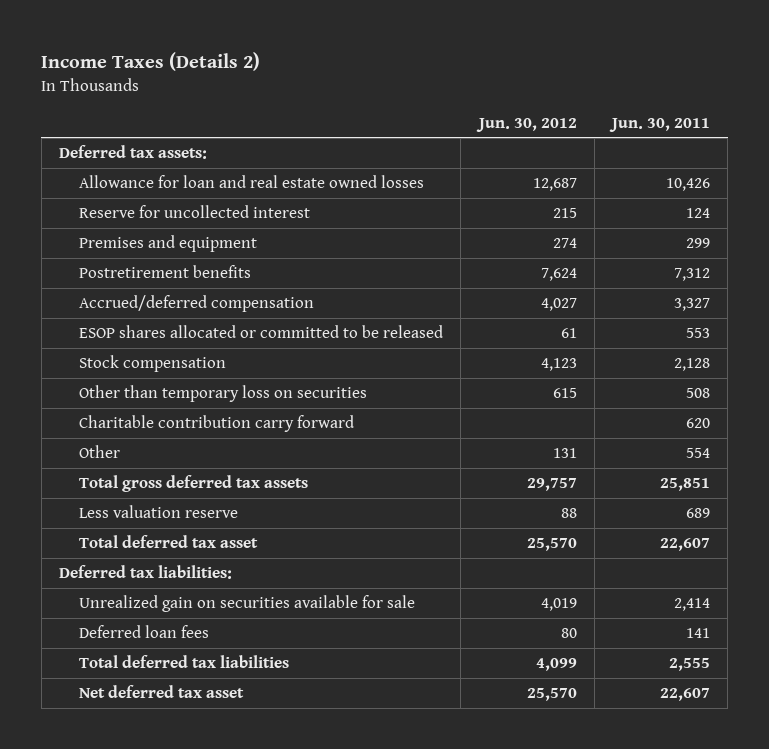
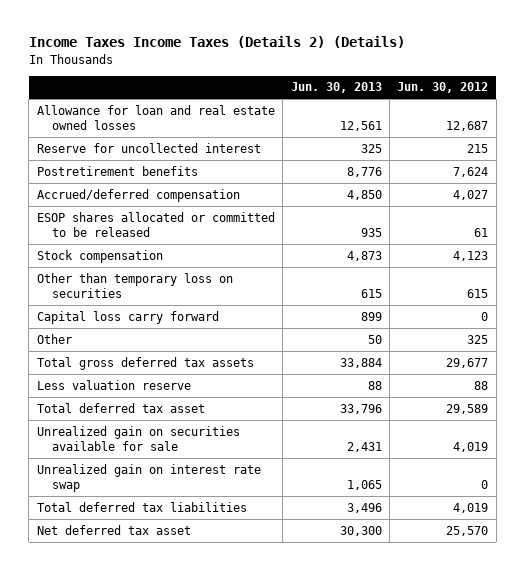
- Income Taxes (Details 2)
+ Income Taxes Income Taxes (Details 2) (Details)
- | Jun. 30, 2012 | Jun. 30, 2011
+ | Jun. 30, 2013 | Jun. 30, 2012
- Deferred tax assets:
- Premises and equipment | 274 | 299
- Charitable contribution carry forward | | 620
- Other | 131 | 554
- Total gross deferred tax assets | 29,757 | 25,851
+ Capital loss carry forward | 899 | 0
+ Other | 50 | 325
+ Total gross deferred tax assets | 33,884 | 29,677
- Total deferred tax asset | 25,570 | 22,607
- Deferred tax liabilities:
+ Total deferred tax asset | 33,796 | 29,589
- Deferred loan fees | 80 | 141
- Total deferred tax liabilities | 4,099 | 2,555
+ Unrealized gain on interest rate swap | 1,065 | 0
+ Total deferred tax liabilities | 3,496 | 4,019

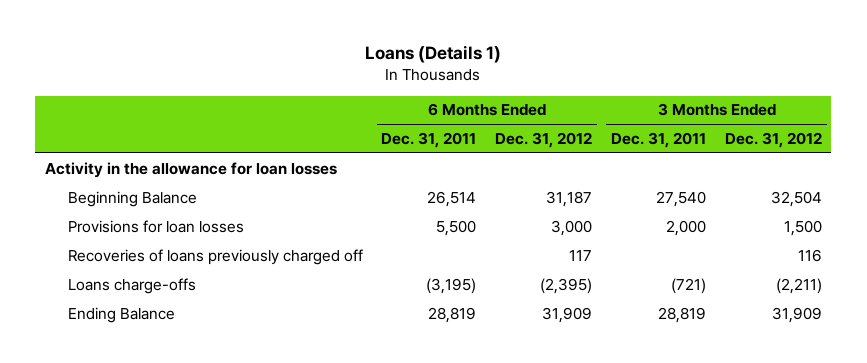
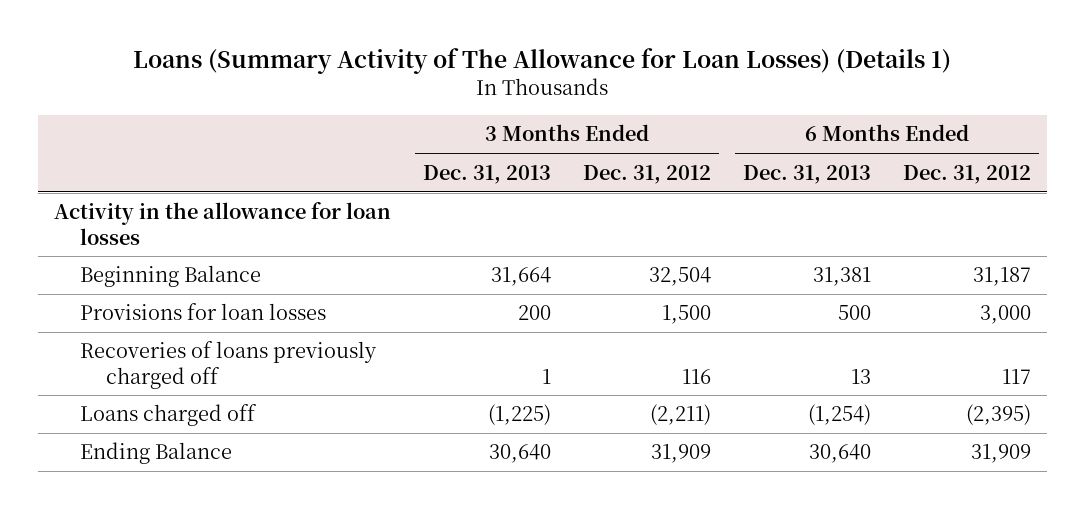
- Loans (Details 1)
+ Loans (Summary Activity of The Allowance for Loan Losses) (Details 1)
- | 6 Months Ended Dec. 31, 2011 | 6 Months Ended Dec. 31, 2012 | 3 Months Ended Dec. 31, 2011 | 3 Months Ended Dec. 31, 2012
+ | 3 Months Ended Dec. 31, 2013 | 3 Months Ended Dec. 31, 2012 | 6 Months Ended Dec. 31, 2013 | 6 Months Ended Dec. 31, 2012
- Loans charge-offs | (3,195) | (2,395) | (721) | (2,211)
+ Loans charged off | (1,225) | (2,211) | (1,254) | (2,395)

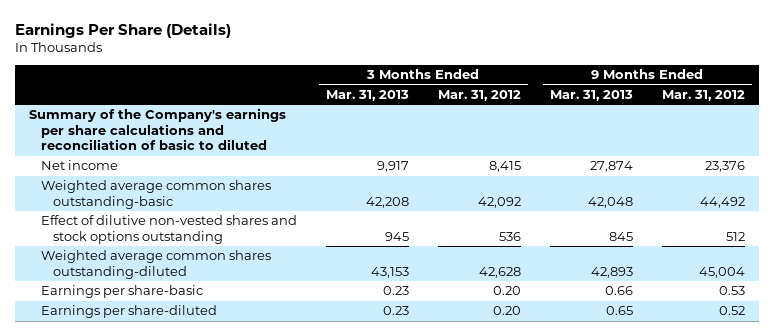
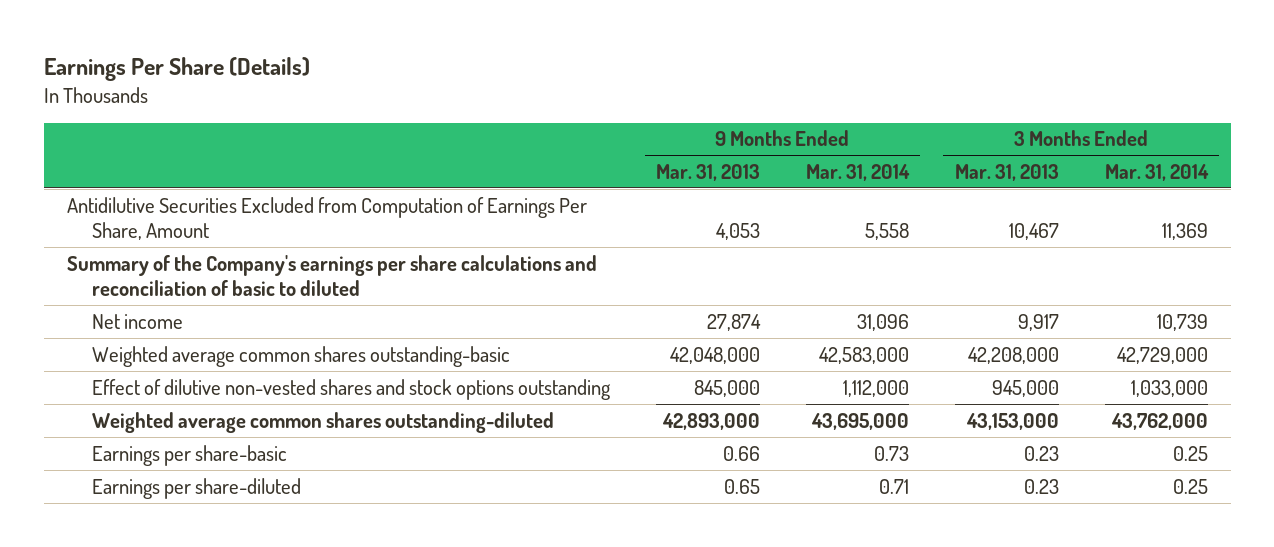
- | 3 Months Ended Mar. 31, 2013 | 3 Months Ended Mar. 31, 2012 | 9 Months Ended Mar. 31, 2013 | 9 Months Ended Mar. 31, 2012
+ | 9 Months Ended Mar. 31, 2013 | 9 Months Ended Mar. 31, 2014 | 3 Months Ended Mar. 31, 2013 | 3 Months Ended Mar. 31, 2014
+ Antidilutive Securities Excluded from Computation of Earnings Per Share, Amount | 4,053 | 5,558 | 10,467 | 11,369
- Weighted average common shares outstanding-basic | 42,208 | 42,092 | 42,048 | 44,492
- Effect of dilutive non-vested shares and stock options outstanding | 945 | 536 | 845 | 512
- Weighted average common shares outstanding-diluted | 43,153 | 42,628 | 42,893 | 45,004
+ Weighted average common shares outstanding-basic | 42,048,000 | 42,583,000 | 42,208,000 | 42,729,000
+ Effect of dilutive non-vested shares and stock options outstanding | 845,000 | 1,112,000 | 945,000 | 1,033,000
+ Weighted average common shares outstanding-diluted | 42,893,000 | 43,695,000 | 43,153,000 | 43,762,000

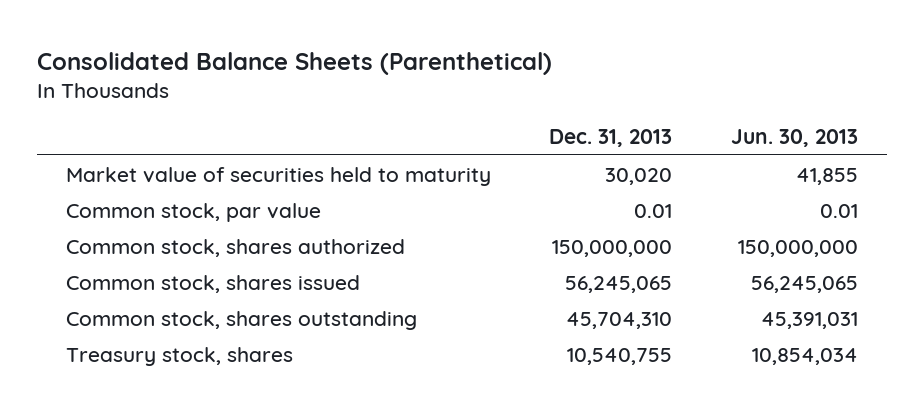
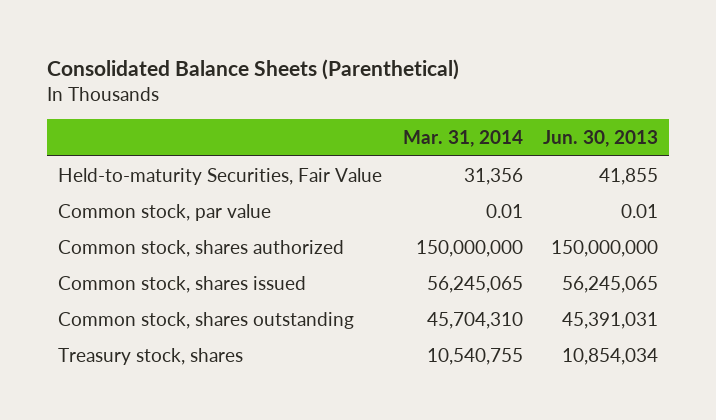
- | Dec. 31, 2013 | Jun. 30, 2013
+ | Mar. 31, 2014 | Jun. 30, 2013
- Market value of securities held to maturity | 30,020 | 41,855
+ Held-to-maturity Securities, Fair Value | 31,356 | 41,855

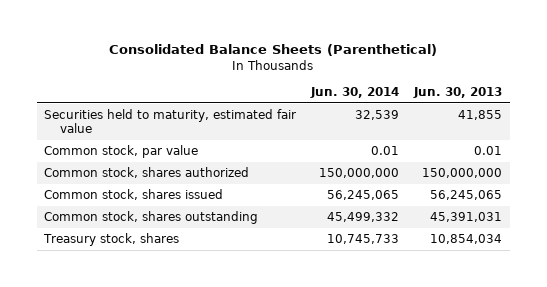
- | Mar. 31, 2014 | Jun. 30, 2013
+ | Jun. 30, 2014 | Jun. 30, 2013
- Held-to-maturity Securities, Fair Value | 31,356 | 41,855
+ Securities held to maturity, estimated fair value | 32,539 | 41,855

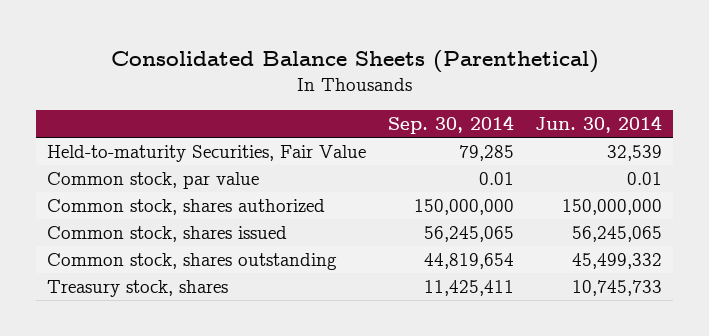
- | Jun. 30, 2014 | Jun. 30, 2013
+ | Sep. 30, 2014 | Jun. 30, 2014
- Securities held to maturity, estimated fair value | 32,539 | 41,855
+ Held-to-maturity Securities, Fair Value | 79,285 | 32,539

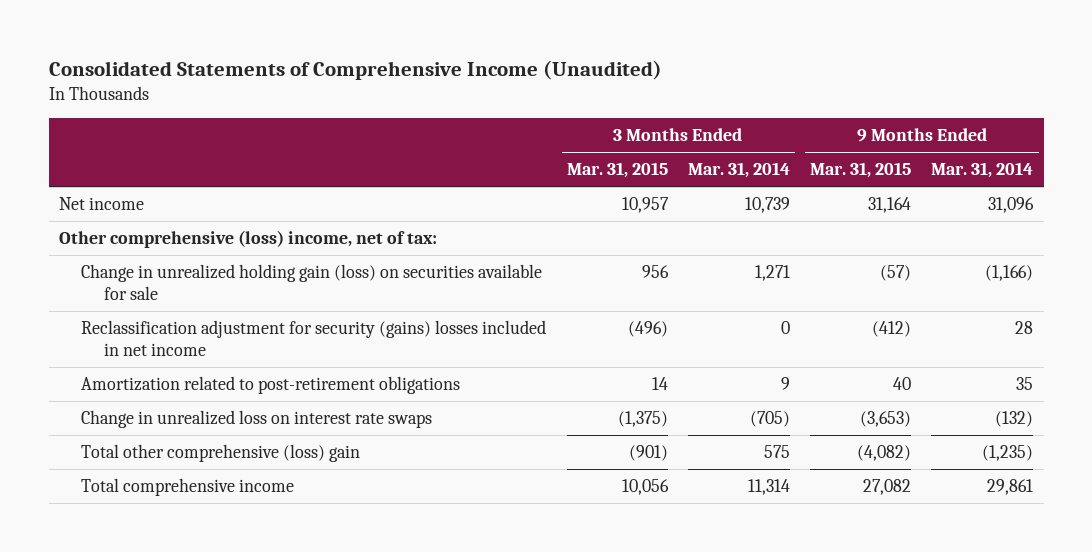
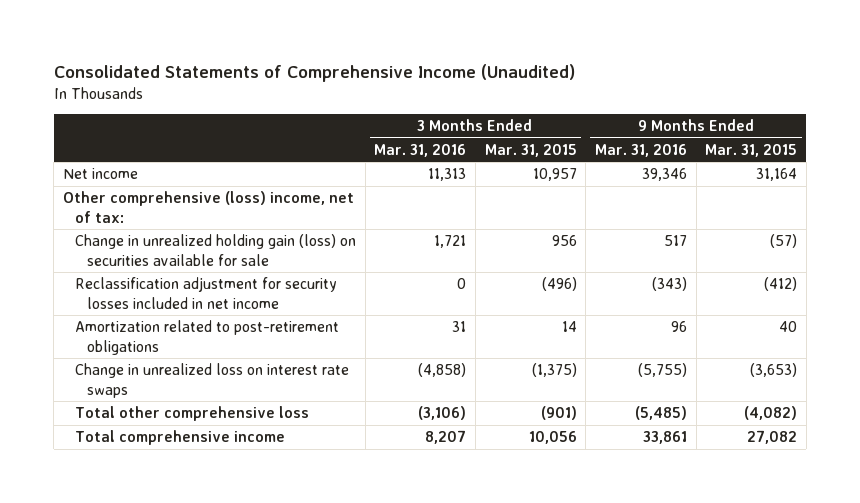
- | 3 Months Ended Mar. 31, 2015 | 3 Months Ended Mar. 31, 2014 | 9 Months Ended Mar. 31, 2015 | 9 Months Ended Mar. 31, 2014
+ | 3 Months Ended Mar. 31, 2016 | 3 Months Ended Mar. 31, 2015 | 9 Months Ended Mar. 31, 2016 | 9 Months Ended Mar. 31, 2015
- Reclassification adjustment for security (gains) losses included in net income | (496) | 0 | (412) | 28
+ Reclassification adjustment for security losses included in net income | 0 | (496) | (343) | (412)
- Total other comprehensive (loss) gain | (901) | 575 | (4,082) | (1,235)
+ Total other comprehensive loss | (3,106) | (901) | (5,485) | (4,082)

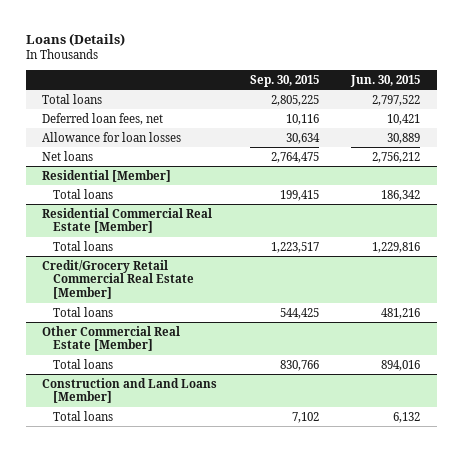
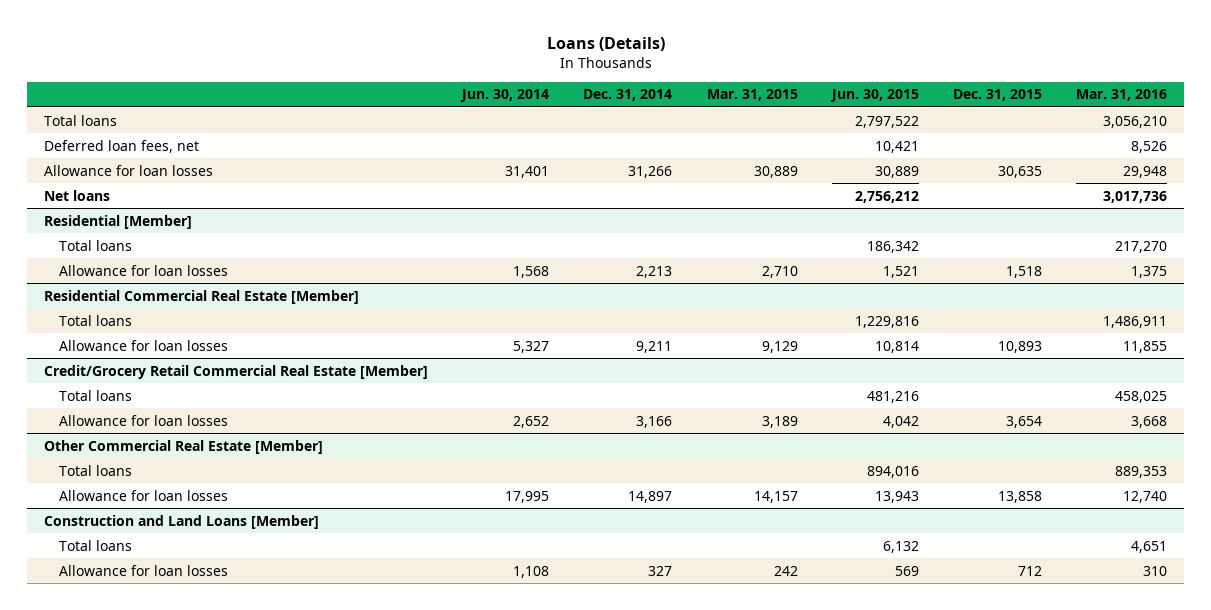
- | Sep. 30, 2015 | Jun. 30, 2015
+ | Jun. 30, 2014 | Dec. 31, 2014 | Mar. 31, 2015 | Jun. 30, 2015 | Dec. 31, 2015 | Mar. 31, 2016
@ Residential [Member]
+ Allowance for loan losses | 1,568 | 2,213 | 2,710 | 1,521 | 1,518 | 1,375
@ Residential Commercial Real Estate [Member]
+ Allowance for loan losses | 5,327 | 9,211 | 9,129 | 10,814 | 10,893 | 11,855
@ Credit/Grocery Retail Commercial Real Estate [Member]
+ Allowance for loan losses | 2,652 | 3,166 | 3,189 | 4,042 | 3,654 | 3,668
@ Other Commercial Real Estate [Member]
+ Allowance for loan losses | 17,995 | 14,897 | 14,157 | 13,943 | 13,858 | 12,740
@ Construction and Land Loans [Member]
+ Allowance for loan losses | 1,108 | 327 | 242 | 569 | 712 | 310

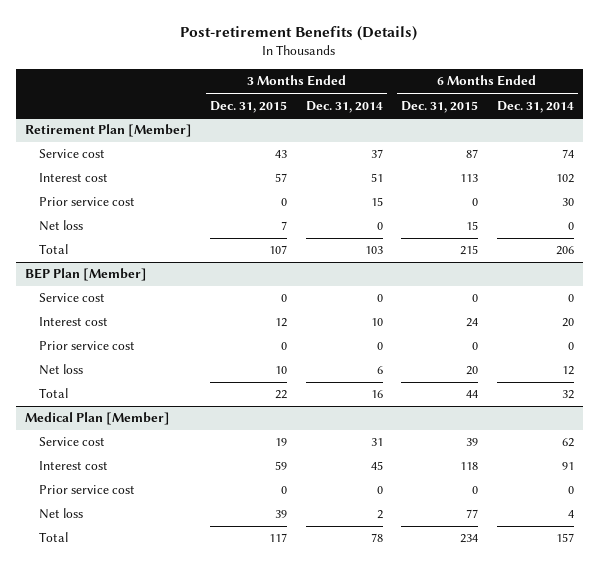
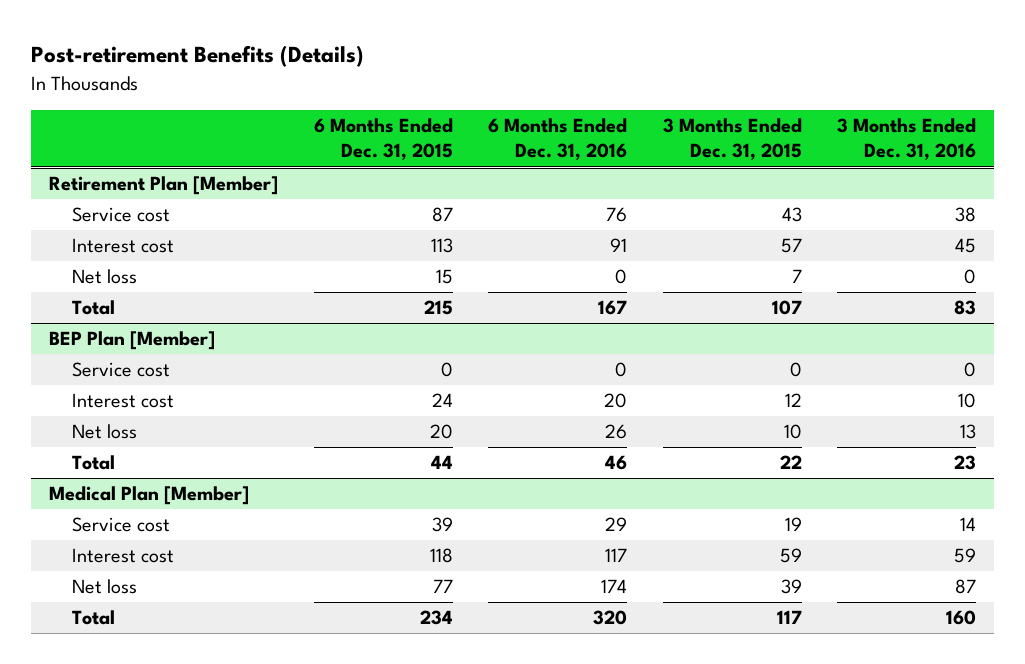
- | 3 Months Ended Dec. 31, 2015 | 3 Months Ended Dec. 31, 2014 | 6 Months Ended Dec. 31, 2015 | 6 Months Ended Dec. 31, 2014
+ | 6 Months Ended Dec. 31, 2015 | 6 Months Ended Dec. 31, 2016 | 3 Months Ended Dec. 31, 2015 | 3 Months Ended Dec. 31, 2016
@ Retirement Plan [Member]
- Prior service cost | 0 | 15 | 0 | 30
@ BEP Plan [Member]
- Prior service cost | 0 | 0 | 0 | 0
@ Medical Plan [Member]
- Prior service cost | 0 | 0 | 0 | 0

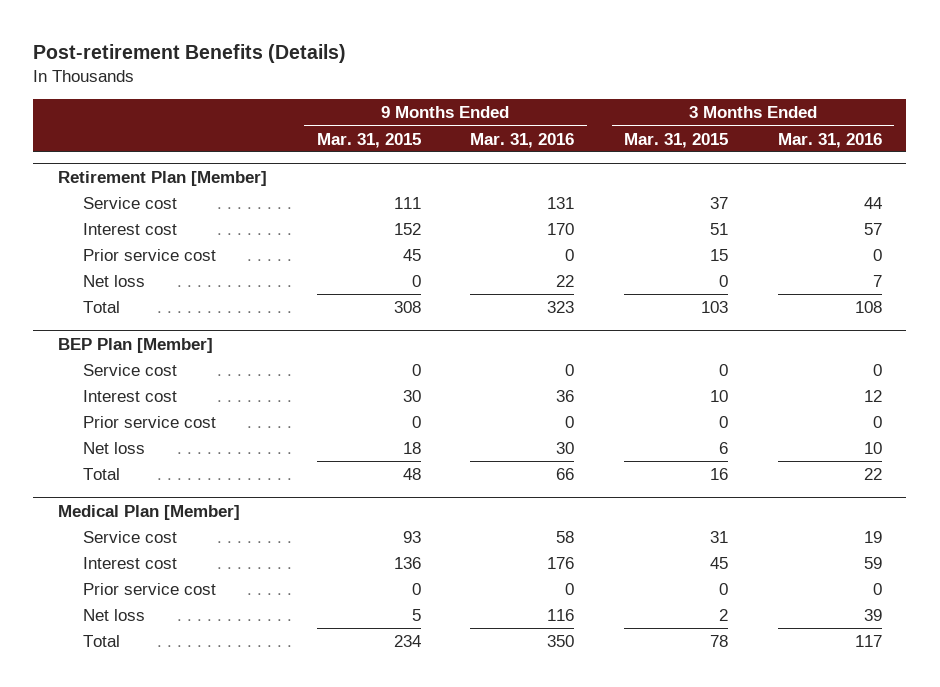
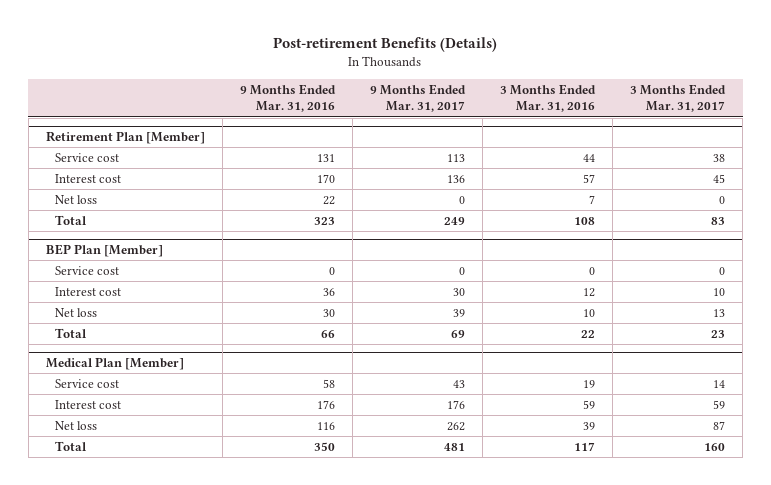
- | 9 Months Ended Mar. 31, 2015 | 9 Months Ended Mar. 31, 2016 | 3 Months Ended Mar. 31, 2015 | 3 Months Ended Mar. 31, 2016
+ | 9 Months Ended Mar. 31, 2016 | 9 Months Ended Mar. 31, 2017 | 3 Months Ended Mar. 31, 2016 | 3 Months Ended Mar. 31, 2017
@ Retirement Plan [Member]
- Prior service cost | 45 | 0 | 15 | 0
@ BEP Plan [Member]
- Prior service cost | 0 | 0 | 0 | 0
@ Medical Plan [Member]
- Prior service cost | 0 | 0 | 0 | 0

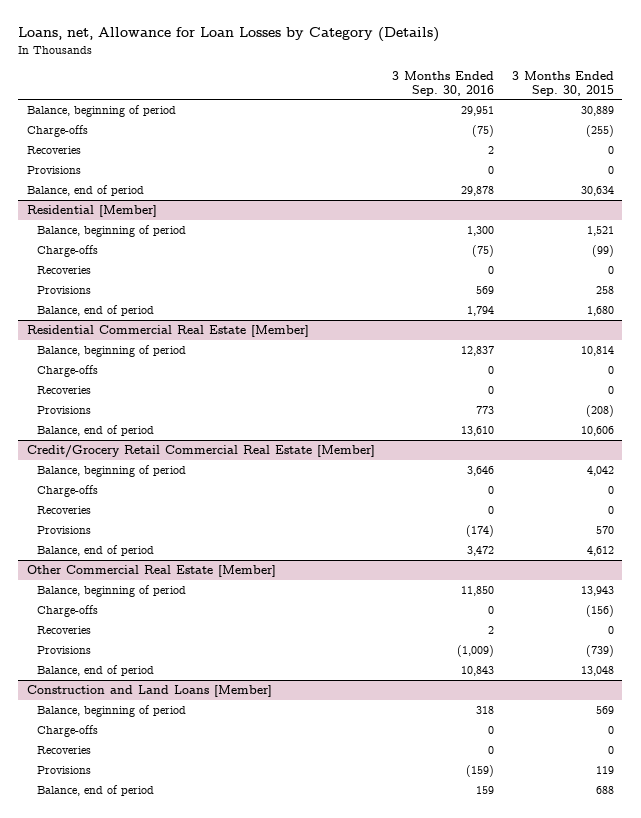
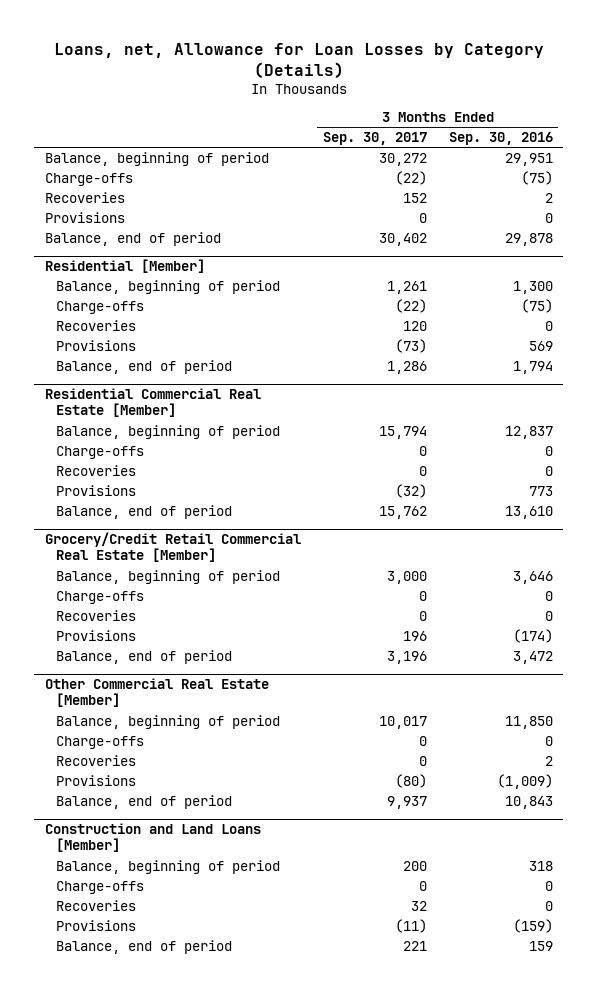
- | 3 Months Ended Sep. 30, 2016 | 3 Months Ended Sep. 30, 2015
+ | 3 Months Ended Sep. 30, 2017 | 3 Months Ended Sep. 30, 2016
- Credit/Grocery Retail Commercial Real Estate [Member]
+ Grocery/Credit Retail Commercial Real Estate [Member]

